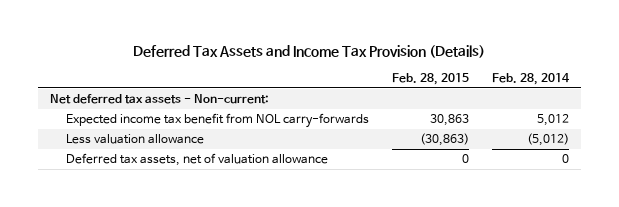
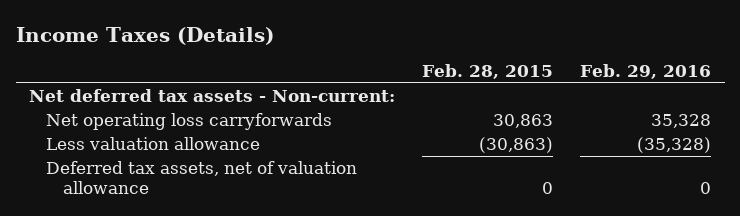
- Deferred Tax Assets and Income Tax Provision (Details)
+ Income Taxes (Details)
- | Feb. 28, 2015 | Feb. 28, 2014
+ | Feb. 28, 2015 | Feb. 29, 2016
- Expected income tax benefit from NOL carry-forwards | 30,863 | 5,012
+ Net operating loss carryforwards | 30,863 | 35,328

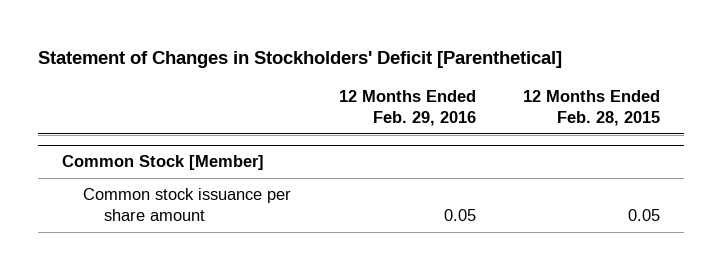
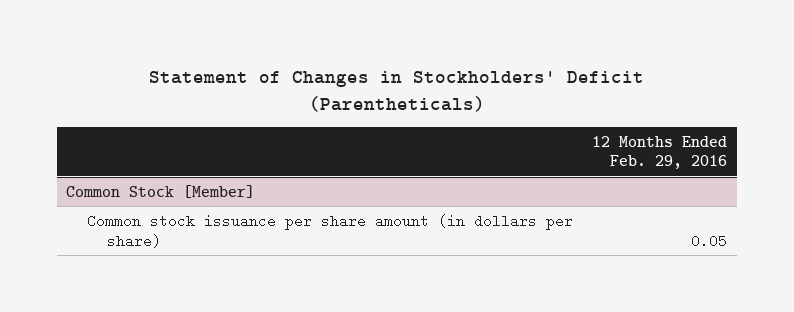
- Statement of Changes in Stockholders' Deficit [Parenthetical]
+ Statement of Changes in Stockholders' Deficit (Parentheticals)
- | 12 Months Ended Feb. 29, 2016 | 12 Months Ended Feb. 28, 2015
+ | 12 Months Ended Feb. 29, 2016
@ Common Stock [Member]
- Common stock issuance per share amount | 0.05 | 0.05
+ Common stock issuance per share amount (in dollars per share) | 0.05

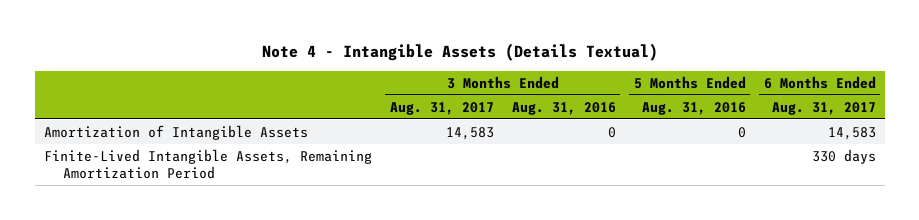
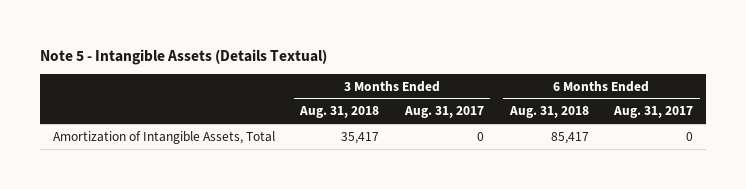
- Note 4 - Intangible Assets (Details Textual)
+ Note 5 - Intangible Assets (Details Textual)
- | 3 Months Ended Aug. 31, 2017 | 3 Months Ended Aug. 31, 2016 | 5 Months Ended Aug. 31, 2016 | 6 Months Ended Aug. 31, 2017
+ | 3 Months Ended Aug. 31, 2018 | 3 Months Ended Aug. 31, 2017 | 6 Months Ended Aug. 31, 2018 | 6 Months Ended Aug. 31, 2017
- Amortization of Intangible Assets | 14,583 | 0 | 0 | 14,583
- Finite-Lived Intangible Assets, Remaining Amortization Period | | | | 330 days
+ Amortization of Intangible Assets, Total | 35,417 | 0 | 85,417 | 0

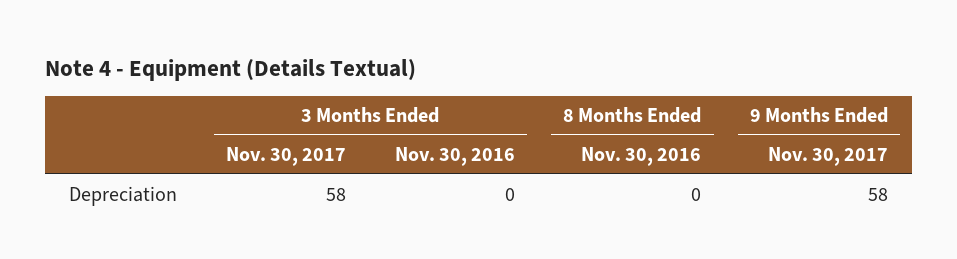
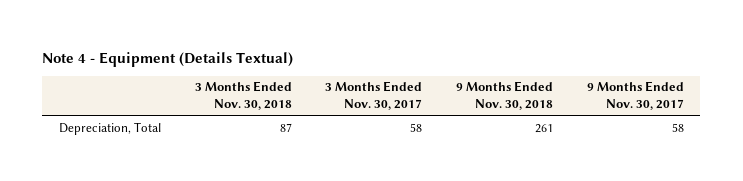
- | 3 Months Ended Nov. 30, 2017 | 3 Months Ended Nov. 30, 2016 | 8 Months Ended Nov. 30, 2016 | 9 Months Ended Nov. 30, 2017
+ | 3 Months Ended Nov. 30, 2018 | 3 Months Ended Nov. 30, 2017 | 9 Months Ended Nov. 30, 2018 | 9 Months Ended Nov. 30, 2017
- Depreciation | 58 | 0 | 0 | 58
+ Depreciation, Total | 87 | 58 | 261 | 58

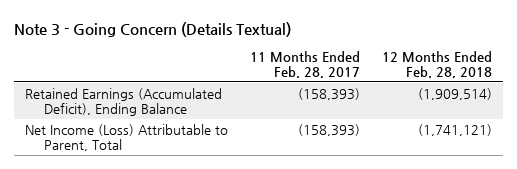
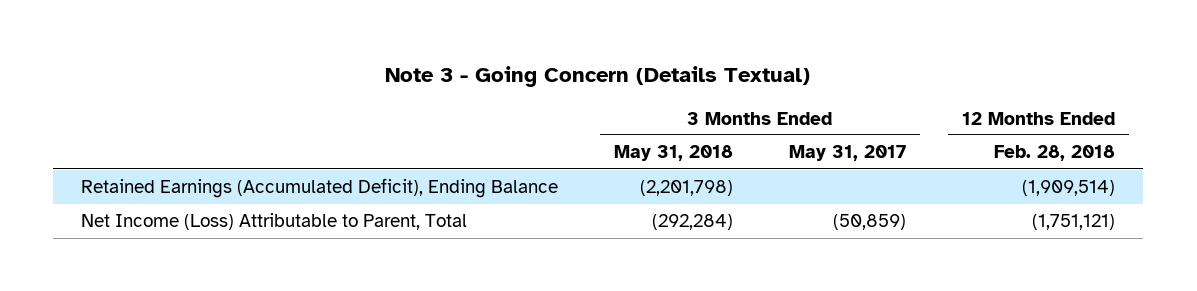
- | 11 Months Ended Feb. 28, 2017 | 12 Months Ended Feb. 28, 2018
+ | 3 Months Ended May 31, 2018 | 3 Months Ended May 31, 2017 | 12 Months Ended Feb. 28, 2018
- Net Income (Loss) Attributable to Parent, Total | (158,393) | (1,741,121)
+ Net Income (Loss) Attributable to Parent, Total | (292,284) | (50,859) | (1,751,121)

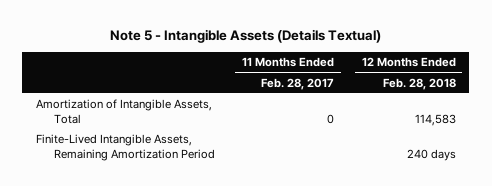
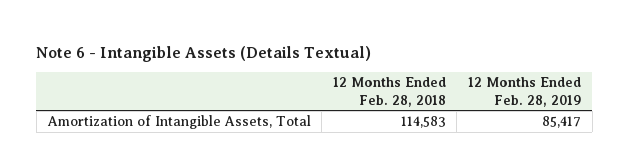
- Note 5 - Intangible Assets (Details Textual)
+ Note 6 - Intangible Assets (Details Textual)
- | 11 Months Ended Feb. 28, 2017 | 12 Months Ended Feb. 28, 2018
+ | 12 Months Ended Feb. 28, 2018 | 12 Months Ended Feb. 28, 2019
- Finite-Lived Intangible Assets, Remaining Amortization Period | | 240 days

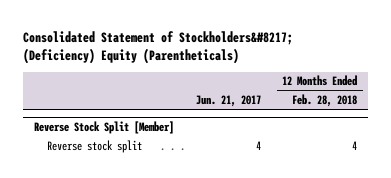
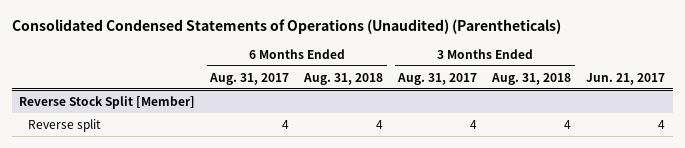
- Consolidated Statement of Stockholders&#8217; (Deficiency) Equity (Parentheticals)
+ Consolidated Condensed Statements of Operations (Unaudited) (Parentheticals)
- | Jun. 21, 2017 | 12 Months Ended Feb. 28, 2018
+ | 6 Months Ended Aug. 31, 2017 | 6 Months Ended Aug. 31, 2018 | 3 Months Ended Aug. 31, 2017 | 3 Months Ended Aug. 31, 2018 | Jun. 21, 2017
@ Reverse Stock Split [Member]
- Reverse stock split | 4 | 4
+ Reverse split | 4 | 4 | 4 | 4 | 4

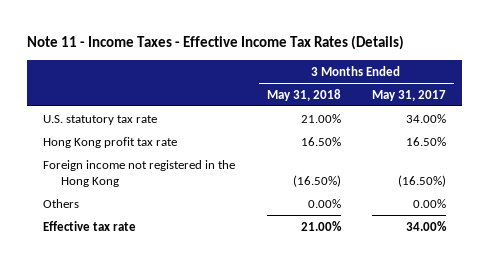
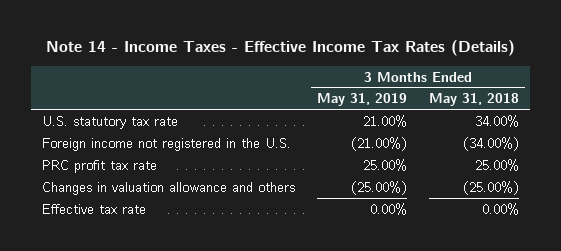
- Note 11 - Income Taxes - Effective Income Tax Rates (Details)
+ Note 14 - Income Taxes - Effective Income Tax Rates (Details)
- | 3 Months Ended May 31, 2018 | 3 Months Ended May 31, 2017
+ | 3 Months Ended May 31, 2019 | 3 Months Ended May 31, 2018
- U.S. statutory tax rate | 21.00% | 34.00%
- Hong Kong profit tax rate | 16.50% | 16.50%
- Foreign income not registered in the Hong Kong | (16.50%) | (16.50%)
- Others | 0.00% | 0.00%
- Effective tax rate | 21.00% | 34.00%
+ U.S. statutory tax rate | 21.00% | 34.00%
+ Foreign income not registered in the U.S. | (21.00%) | (34.00%)
+ PRC profit tax rate | 25.00% | 25.00%
+ Changes in valuation allowance and others | (25.00%) | (25.00%)
+ Effective tax rate | 0.00% | 0.00%

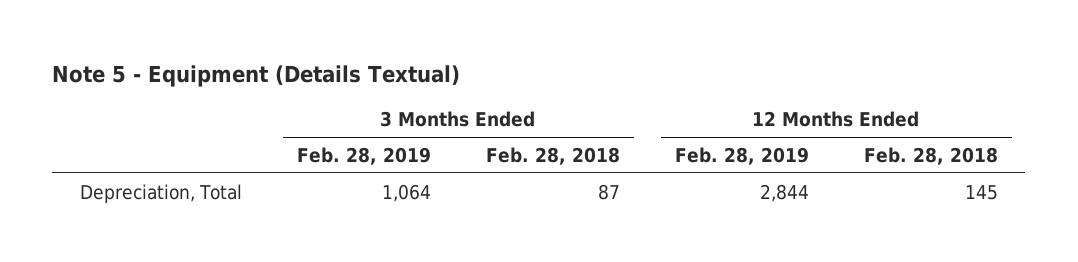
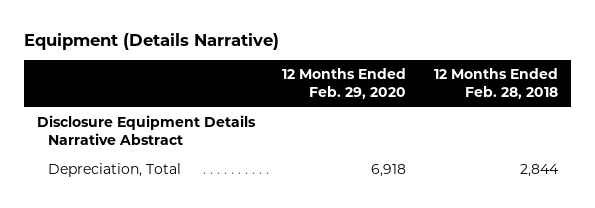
- Note 5 - Equipment (Details Textual)
+ Equipment (Details Narrative)
- | 3 Months Ended Feb. 28, 2019 | 3 Months Ended Feb. 28, 2018 | 12 Months Ended Feb. 28, 2019 | 12 Months Ended Feb. 28, 2018
+ | 12 Months Ended Feb. 29, 2020 | 12 Months Ended Feb. 28, 2018
- Depreciation, Total | 1,064 | 87 | 2,844 | 145
+ Disclosure Equipment Details Narrative Abstract
+ Depreciation, Total | 6,918 | 2,844

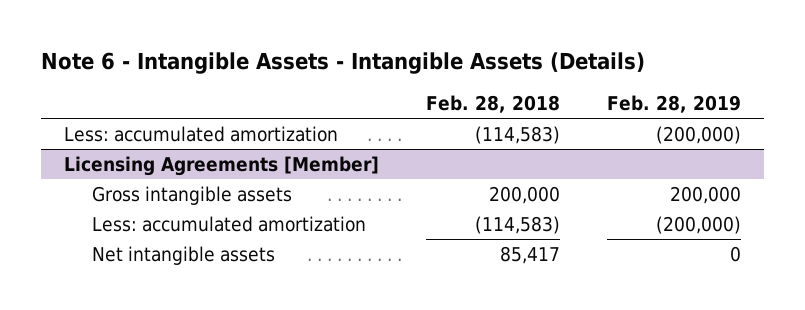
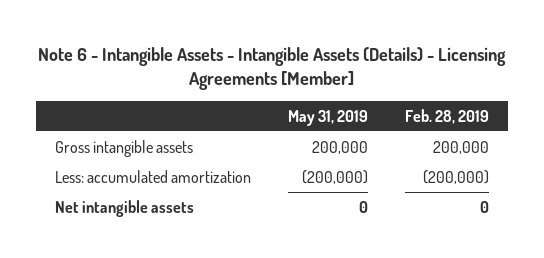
- Note 6 - Intangible Assets - Intangible Assets (Details)
+ Note 6 - Intangible Assets - Intangible Assets (Details) - Licensing Agreements [Member]
- | Feb. 28, 2018 | Feb. 28, 2019
+ | May 31, 2019 | Feb. 28, 2019
- Less: accumulated amortization | (114,583) | (200,000)
- Licensing Agreements [Member]

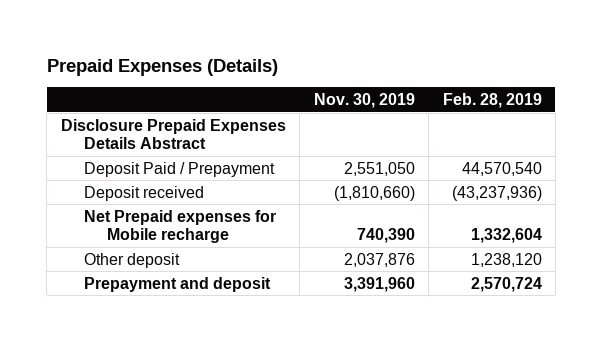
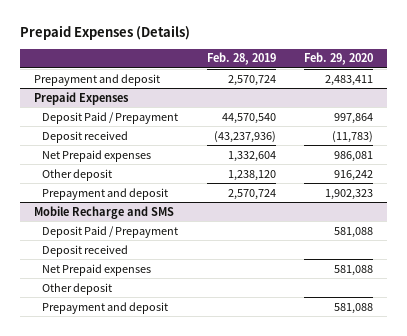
- | Nov. 30, 2019 | Feb. 28, 2019
+ | Feb. 28, 2019 | Feb. 29, 2020
- Disclosure Prepaid Expenses Details Abstract
+ Prepayment and deposit | 2,570,724 | 2,483,411
+ Prepaid Expenses
- Net Prepaid expenses for Mobile recharge | 740,390 | 1,332,604
+ Net Prepaid expenses | 1,332,604 | 986,081
+ Mobile Recharge and SMS
+ Deposit Paid / Prepayment | | 581,088
+ Deposit received
+ Net Prepaid expenses | | 581,088
+ Other deposit
+ Prepayment and deposit | | 581,088

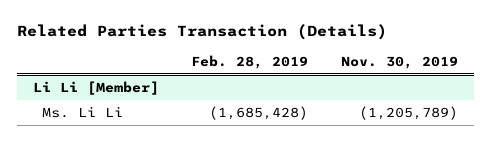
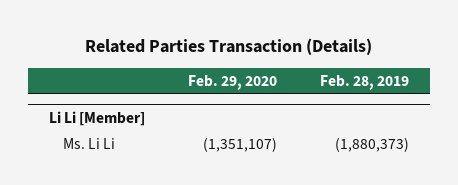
- | Feb. 28, 2019 | Nov. 30, 2019
+ | Feb. 29, 2020 | Feb. 28, 2019
@ Li Li [Member]
- Ms. Li Li | (1,685,428) | (1,205,789)
+ Ms. Li Li | (1,351,107) | (1,880,373)

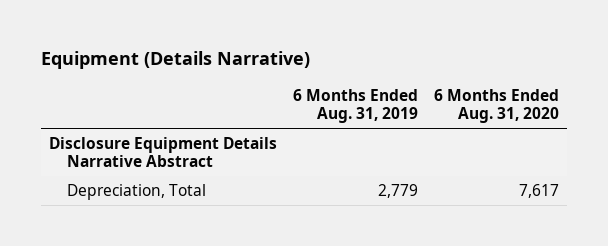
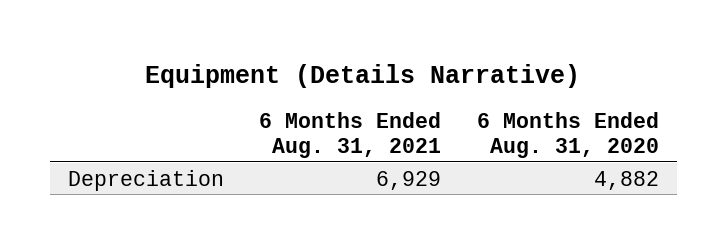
- | 6 Months Ended Aug. 31, 2019 | 6 Months Ended Aug. 31, 2020
+ | 6 Months Ended Aug. 31, 2021 | 6 Months Ended Aug. 31, 2020
- Disclosure Equipment Details Narrative Abstract
- Depreciation, Total | 2,779 | 7,617
+ Depreciation | 6,929 | 4,882

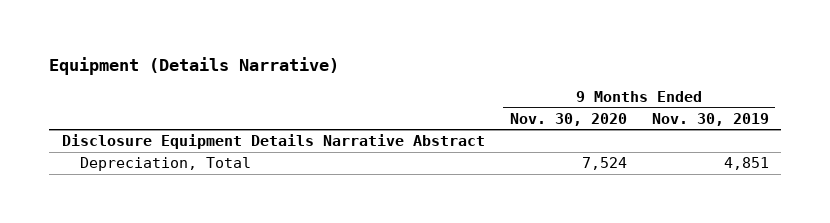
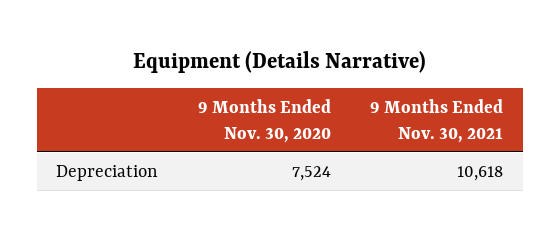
- | 9 Months Ended Nov. 30, 2020 | 9 Months Ended Nov. 30, 2019
+ | 9 Months Ended Nov. 30, 2020 | 9 Months Ended Nov. 30, 2021
- Disclosure Equipment Details Narrative Abstract
- Depreciation, Total | 7,524 | 4,851
+ Depreciation | 7,524 | 10,618

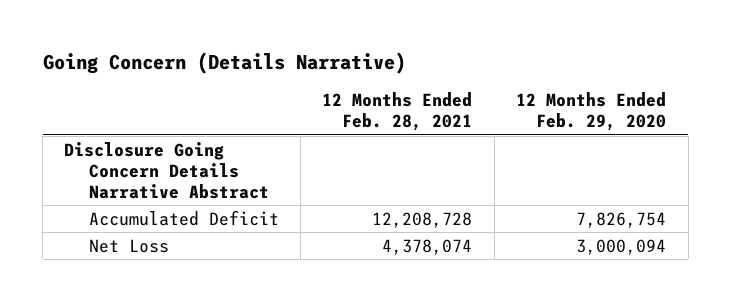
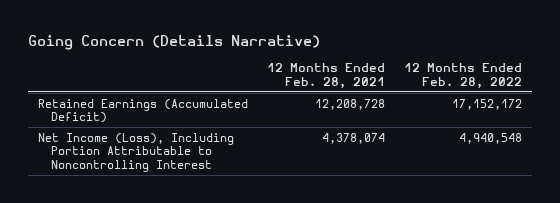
- | 12 Months Ended Feb. 28, 2021 | 12 Months Ended Feb. 29, 2020
+ | 12 Months Ended Feb. 28, 2021 | 12 Months Ended Feb. 28, 2022
- Disclosure Going Concern Details Narrative Abstract
- Accumulated Deficit | 12,208,728 | 7,826,754
- Net Loss | 4,378,074 | 3,000,094
+ Retained Earnings (Accumulated Deficit) | 12,208,728 | 17,152,172
+ Net Income (Loss), Including Portion Attributable to Noncontrolling Interest | 4,378,074 | 4,940,548

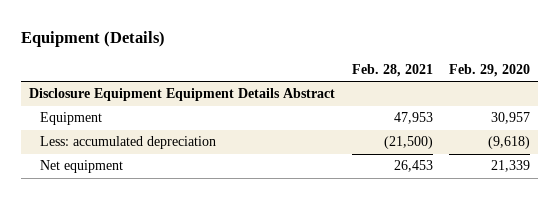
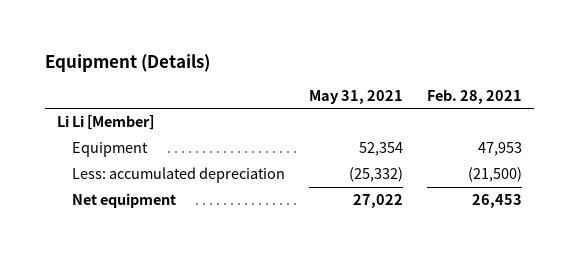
- | Feb. 28, 2021 | Feb. 29, 2020
+ | May 31, 2021 | Feb. 28, 2021
- Disclosure Equipment Equipment Details Abstract
+ Li Li [Member]

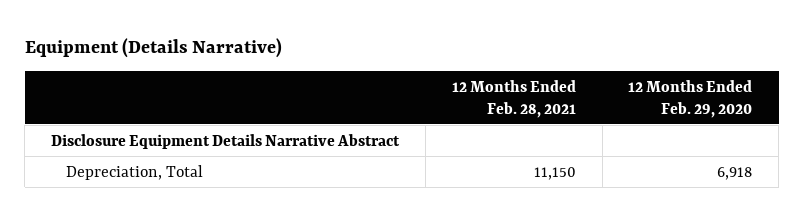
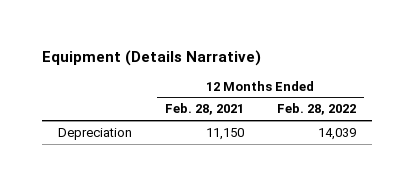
- | 12 Months Ended Feb. 28, 2021 | 12 Months Ended Feb. 29, 2020
+ | 12 Months Ended Feb. 28, 2021 | 12 Months Ended Feb. 28, 2022
- Disclosure Equipment Details Narrative Abstract
- Depreciation, Total | 11,150 | 6,918
+ Depreciation | 11,150 | 14,039

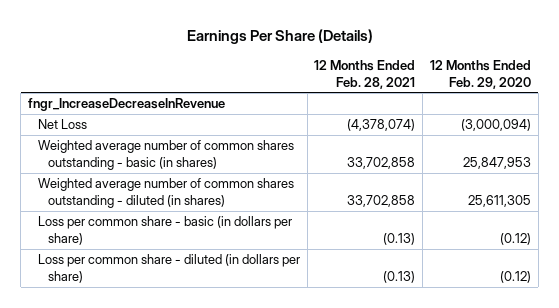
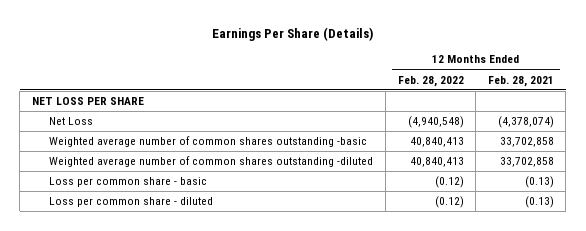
- | 12 Months Ended Feb. 28, 2021 | 12 Months Ended Feb. 29, 2020
+ | 12 Months Ended Feb. 28, 2022 | 12 Months Ended Feb. 28, 2021
- fngr_IncreaseDecreaseInRevenue
+ NET LOSS PER SHARE
- Weighted average number of common shares outstanding - basic (in shares) | 33,702,858 | 25,847,953
- Weighted average number of common shares outstanding - diluted (in shares) | 33,702,858 | 25,611,305
- Loss per common share - basic (in dollars per share) | (0.13) | (0.12)
- Loss per common share - diluted (in dollars per share) | (0.13) | (0.12)
+ Weighted average number of common shares outstanding -basic | 40,840,413 | 33,702,858
+ Weighted average number of common shares outstanding -diluted | 40,840,413 | 33,702,858
+ Loss per common share - basic | (0.12) | (0.13)
+ Loss per common share - diluted | (0.12) | (0.13)

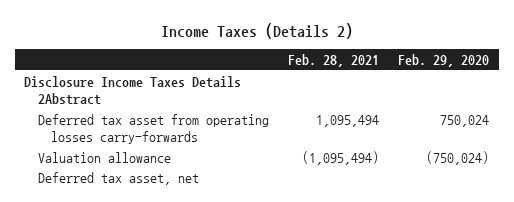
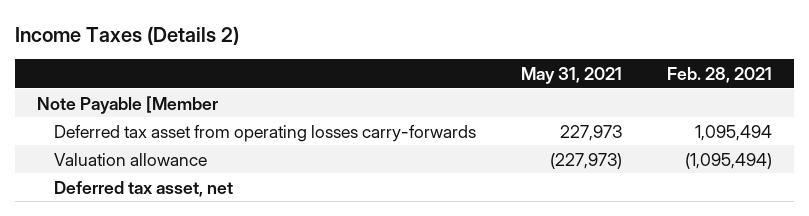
- | Feb. 28, 2021 | Feb. 29, 2020
+ | May 31, 2021 | Feb. 28, 2021
- Disclosure Income Taxes Details 2Abstract
+ Note Payable [Member

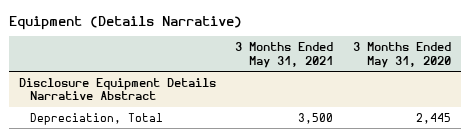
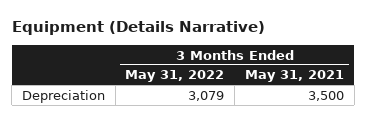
- | 3 Months Ended May 31, 2021 | 3 Months Ended May 31, 2020
+ | 3 Months Ended May 31, 2022 | 3 Months Ended May 31, 2021
- Disclosure Equipment Details Narrative Abstract
- Depreciation, Total | 3,500 | 2,445
+ Depreciation | 3,079 | 3,500

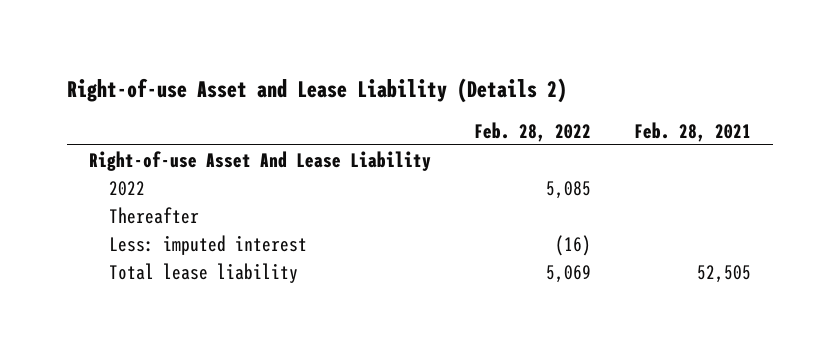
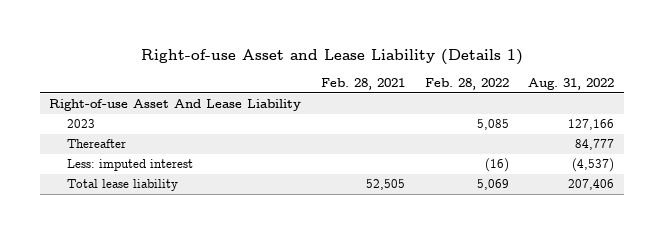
- Right-of-use Asset and Lease Liability (Details 2)
+ Right-of-use Asset and Lease Liability (Details 1)
- | Feb. 28, 2022 | Feb. 28, 2021
+ | Feb. 28, 2021 | Feb. 28, 2022 | Aug. 31, 2022
- 2022 | 5,085 |
+ 2023 | | 5,085 | 127,166

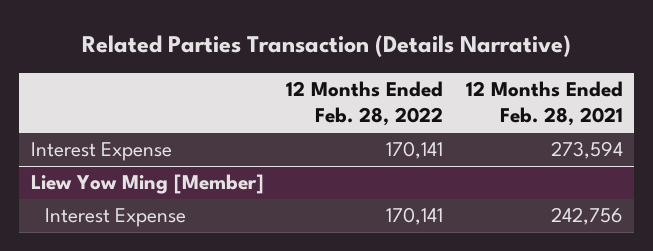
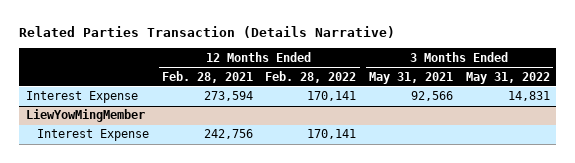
- | 12 Months Ended Feb. 28, 2022 | 12 Months Ended Feb. 28, 2021
+ | 12 Months Ended Feb. 28, 2021 | 12 Months Ended Feb. 28, 2022 | 3 Months Ended May 31, 2021 | 3 Months Ended May 31, 2022
- Liew Yow Ming [Member]
+ LiewYowMingMember

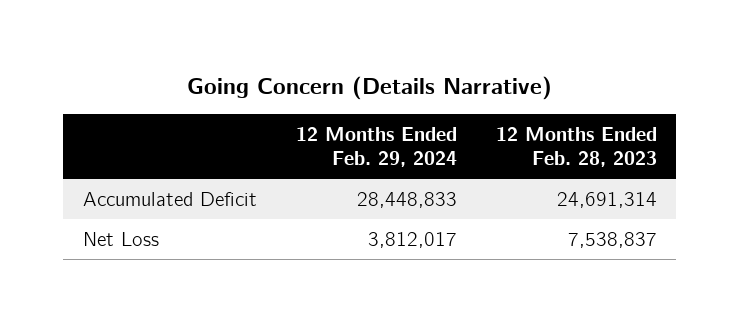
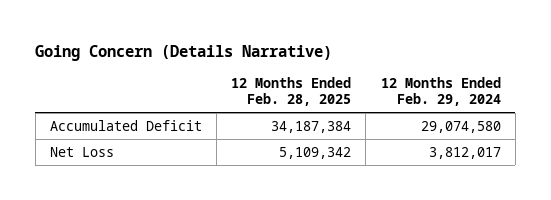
- | 12 Months Ended Feb. 29, 2024 | 12 Months Ended Feb. 28, 2023
+ | 12 Months Ended Feb. 28, 2025 | 12 Months Ended Feb. 29, 2024
- Accumulated Deficit | 28,448,833 | 24,691,314
+ Accumulated Deficit | 34,187,384 | 29,074,580

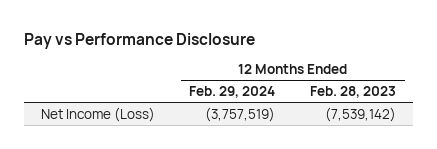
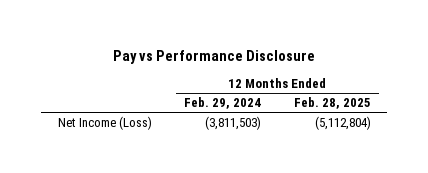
- | 12 Months Ended Feb. 29, 2024 | 12 Months Ended Feb. 28, 2023
+ | 12 Months Ended Feb. 29, 2024 | 12 Months Ended Feb. 28, 2025
- Net Income (Loss) | (3,757,519) | (7,539,142)
+ Net Income (Loss) | (3,811,503) | (5,112,804)

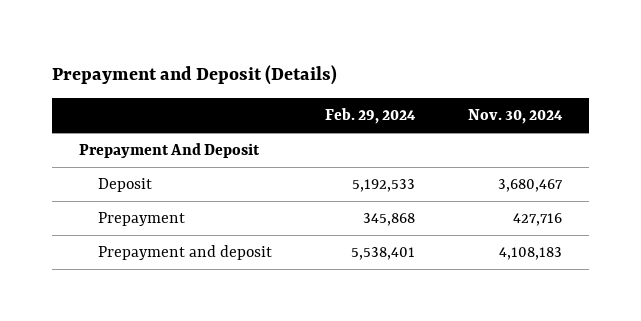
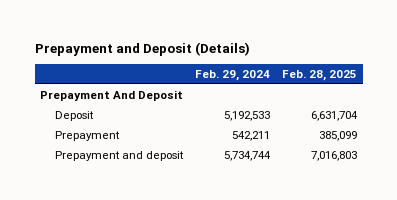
- | Feb. 29, 2024 | Nov. 30, 2024
+ | Feb. 29, 2024 | Feb. 28, 2025
- Prepayment | 345,868 | 427,716
- Prepayment and deposit | 5,538,401 | 4,108,183
+ Prepayment | 542,211 | 385,099
+ Prepayment and deposit | 5,734,744 | 7,016,803

